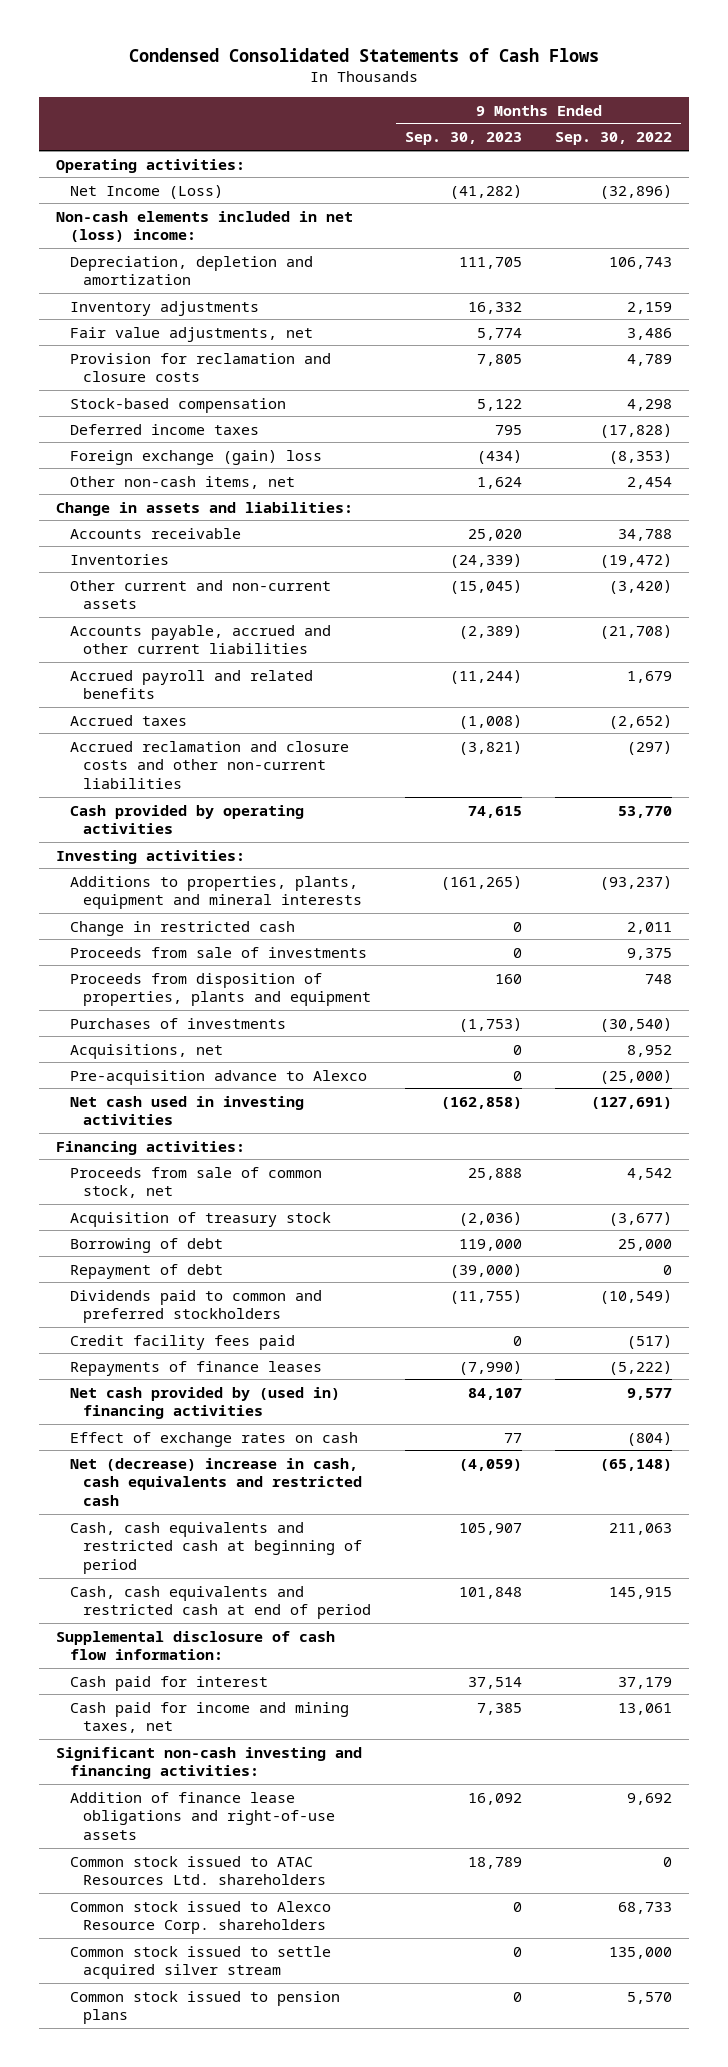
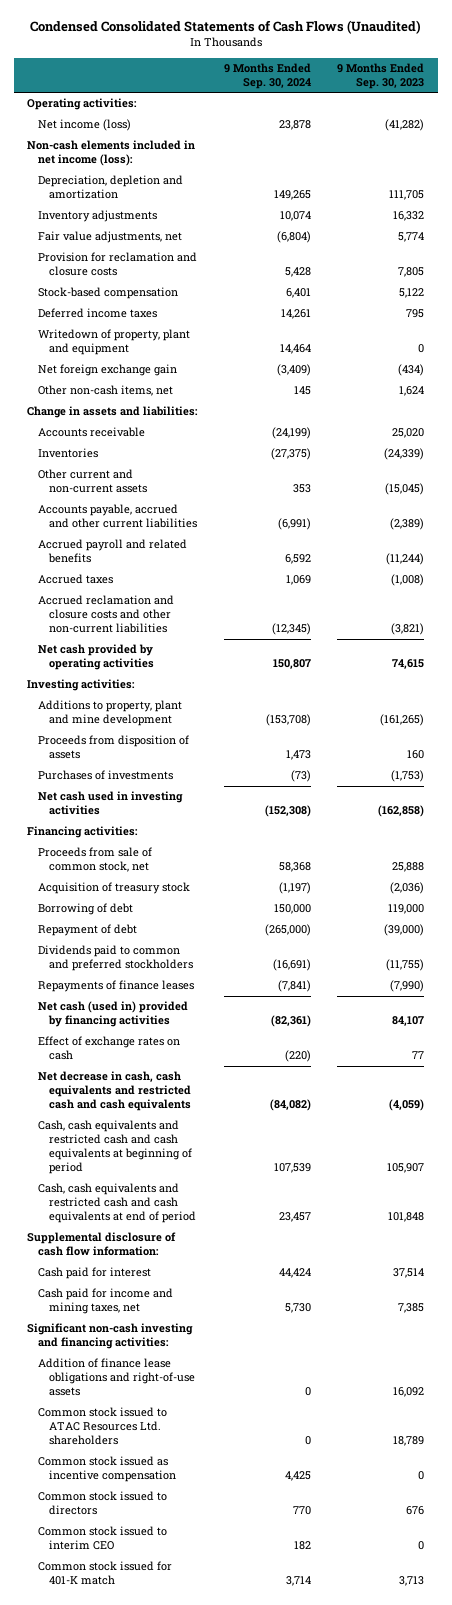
- Condensed Consolidated Statements of Cash Flows
+ Condensed Consolidated Statements of Cash Flows (Unaudited)
- | 9 Months Ended Sep. 30, 2023 | 9 Months Ended Sep. 30, 2022
+ | 9 Months Ended Sep. 30, 2024 | 9 Months Ended Sep. 30, 2023
- Net Income (Loss) | (41,282) | (32,896)
- Non-cash elements included in net (loss) income:
+ Net income (loss) | 23,878 | (41,282)
+ Non-cash elements included in net income (loss):
- Foreign exchange (gain) loss | (434) | (8,353)
+ Writedown of property, plant and equipment | 14,464 | 0
+ Net foreign exchange gain | (3,409) | (434)
- Cash provided by operating activities | 74,615 | 53,770
+ Net cash provided by operating activities | 150,807 | 74,615
- Additions to properties, plants, equipment and mineral interests | (161,265) | (93,237)
- Change in restricted cash | 0 | 2,011
- Proceeds from sale of investments | 0 | 9,375
- Proceeds from disposition of properties, plants and equipment | 160 | 748
+ Additions to property, plant and mine development | (153,708) | (161,265)
+ Proceeds from disposition of assets | 1,473 | 160
- Acquisitions, net | 0 | 8,952
- Pre-acquisition advance to Alexco | 0 | (25,000)
- Credit facility fees paid | 0 | (517)
- Net cash provided by (used in) financing activities | 84,107 | 9,577
+ Net cash (used in) provided by financing activities | (82,361) | 84,107
- Net (decrease) increase in cash, cash equivalents and restricted cash | (4,059) | (65,148)
- Cash, cash equivalents and restricted cash at beginning of period | 105,907 | 211,063
- Cash, cash equivalents and restricted cash at end of period | 101,848 | 145,915
+ Net decrease in cash, cash equivalents and restricted cash and cash equivalents | (84,082) | (4,059)
+ Cash, cash equivalents and restricted cash and cash equivalents at beginning of period | 107,539 | 105,907
+ Cash, cash equivalents and restricted cash and cash equivalents at end of period | 23,457 | 101,848
- Common stock issued to Alexco Resource Corp. shareholders | 0 | 68,733
- Common stock issued to settle acquired silver stream | 0 | 135,000
- Common stock issued to pension plans | 0 | 5,570
+ Common stock issued as incentive compensation | 4,425 | 0
+ Common stock issued to directors | 770 | 676
+ Common stock issued to interim CEO | 182 | 0
+ Common stock issued for 401-K match | 3,714 | 3,713

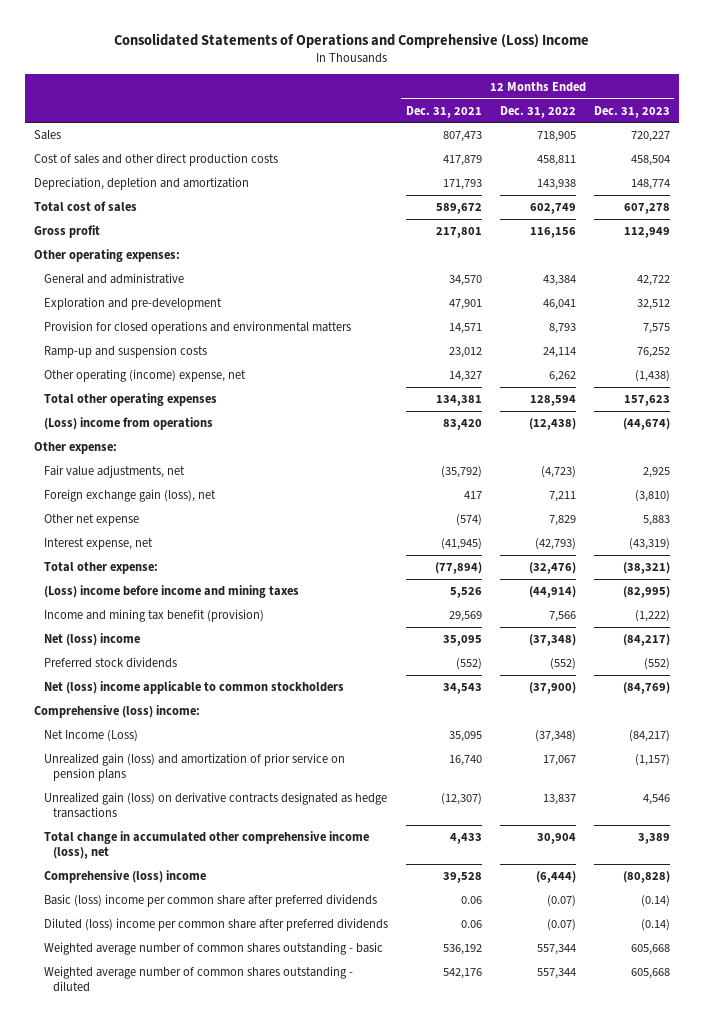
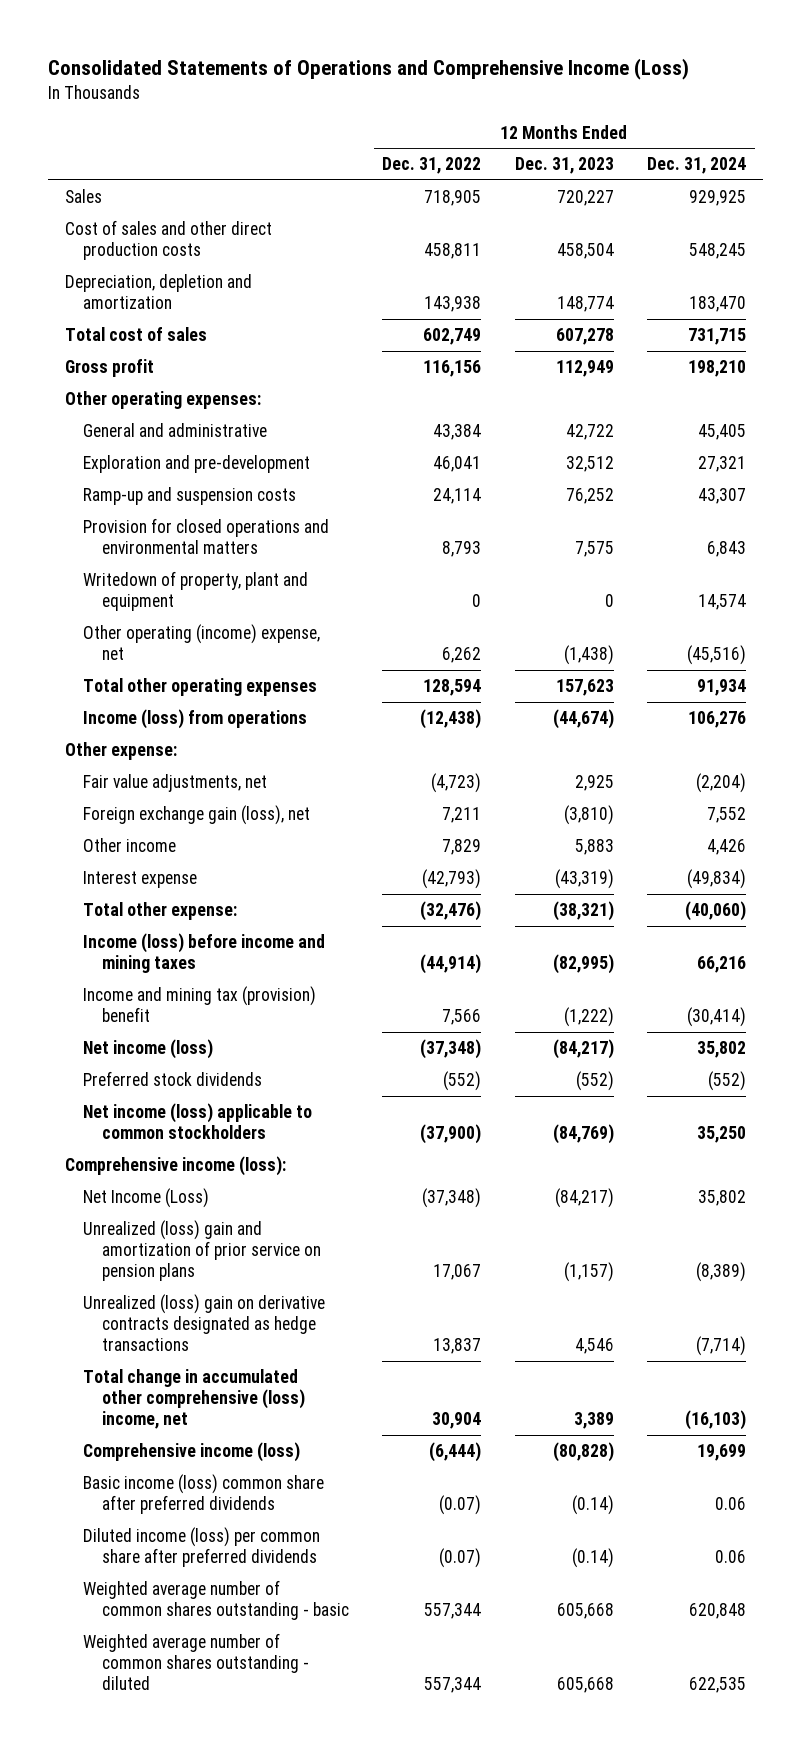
- Consolidated Statements of Operations and Comprehensive (Loss) Income
+ Consolidated Statements of Operations and Comprehensive Income (Loss)
- | 12 Months Ended Dec. 31, 2021 | 12 Months Ended Dec. 31, 2022 | 12 Months Ended Dec. 31, 2023
+ | 12 Months Ended Dec. 31, 2022 | 12 Months Ended Dec. 31, 2023 | 12 Months Ended Dec. 31, 2024
moved down: Provision for closed operations and environmental matters | 8,793 | 7,575 | 6,843
+ Writedown of property, plant and equipment | 0 | 0 | 14,574
- (Loss) income from operations | 83,420 | (12,438) | (44,674)
+ Income (loss) from operations | (12,438) | (44,674) | 106,276
- Other net expense | (574) | 7,829 | 5,883
- Interest expense, net | (41,945) | (42,793) | (43,319)
+ Other income | 7,829 | 5,883 | 4,426
+ Interest expense | (42,793) | (43,319) | (49,834)
- (Loss) income before income and mining taxes | 5,526 | (44,914) | (82,995)
- Income and mining tax benefit (provision) | 29,569 | 7,566 | (1,222)
- Net (loss) income | 35,095 | (37,348) | (84,217)
+ Income (loss) before income and mining taxes | (44,914) | (82,995) | 66,216
+ Income and mining tax (provision) benefit | 7,566 | (1,222) | (30,414)
+ Net income (loss) | (37,348) | (84,217) | 35,802
- Net (loss) income applicable to common stockholders | 34,543 | (37,900) | (84,769)
- Comprehensive (loss) income:
+ Net income (loss) applicable to common stockholders | (37,900) | (84,769) | 35,250
+ Comprehensive income (loss):
- Unrealized gain (loss) and amortization of prior service on pension plans | 16,740 | 17,067 | (1,157)
- Unrealized gain (loss) on derivative contracts designated as hedge transactions | (12,307) | 13,837 | 4,546
- Total change in accumulated other comprehensive income (loss), net | 4,433 | 30,904 | 3,389
- Comprehensive (loss) income | 39,528 | (6,444) | (80,828)
- Basic (loss) income per common share after preferred dividends | 0.06 | (0.07) | (0.14)
- Diluted (loss) income per common share after preferred dividends | 0.06 | (0.07) | (0.14)
+ Unrealized (loss) gain and amortization of prior service on pension plans | 17,067 | (1,157) | (8,389)
+ Unrealized (loss) gain on derivative contracts designated as hedge transactions | 13,837 | 4,546 | (7,714)
+ Total change in accumulated other comprehensive (loss) income, net | 30,904 | 3,389 | (16,103)
+ Comprehensive income (loss) | (6,444) | (80,828) | 19,699
+ Basic income (loss) common share after preferred dividends | (0.07) | (0.14) | 0.06
+ Diluted income (loss) per common share after preferred dividends | (0.07) | (0.14) | 0.06

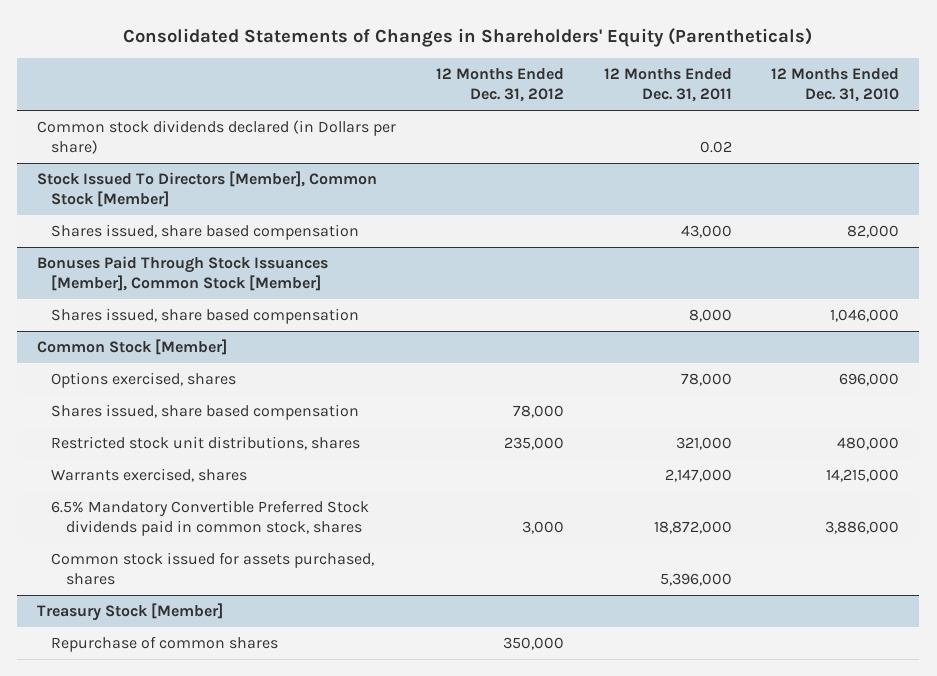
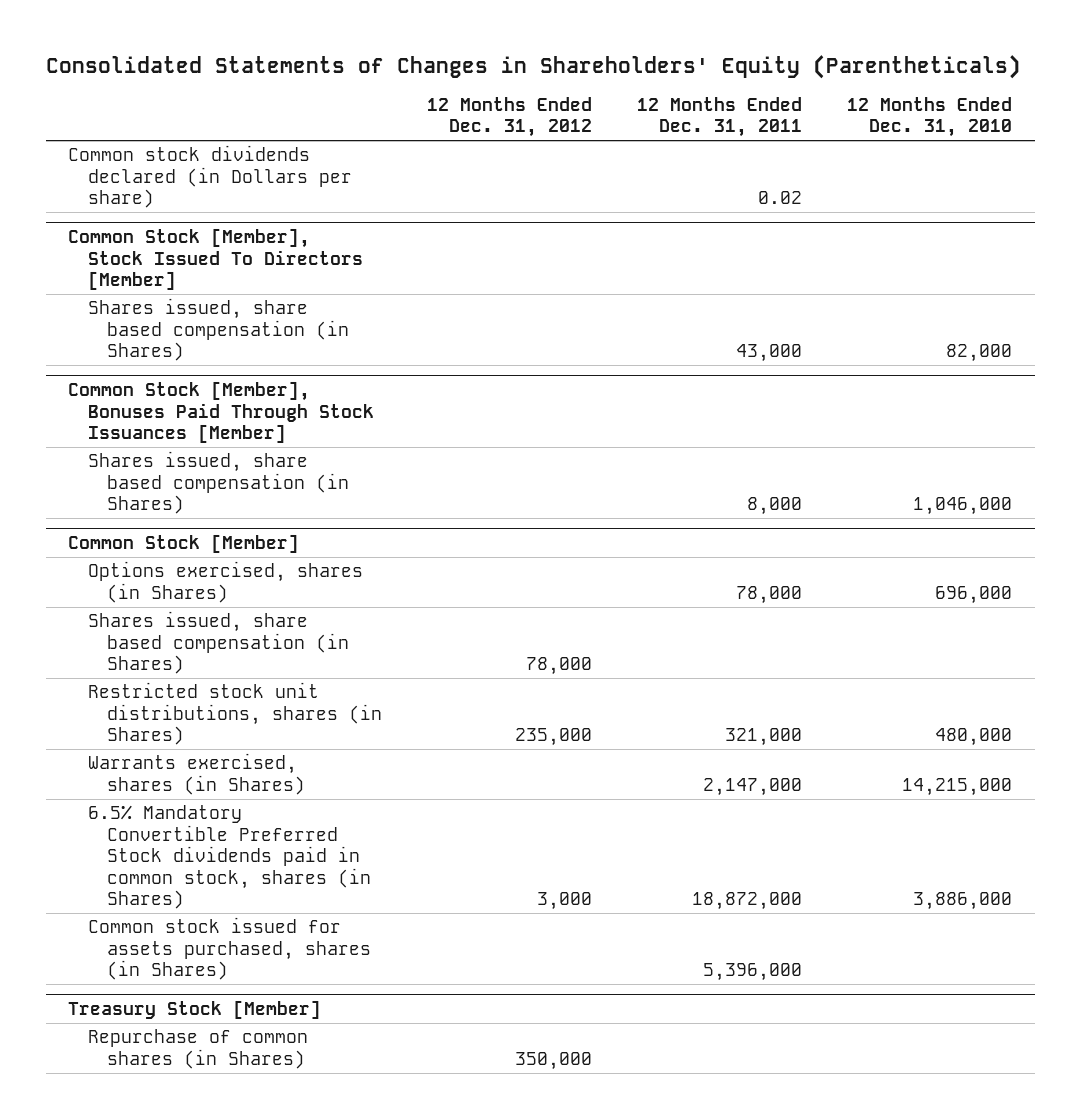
- Stock Issued To Directors [Member], Common Stock [Member]
- Shares issued, share based compensation | | 43,000 | 82,000
- Bonuses Paid Through Stock Issuances [Member], Common Stock [Member]
- Shares issued, share based compensation | | 8,000 | 1,046,000
+ Common Stock [Member], Stock Issued To Directors [Member]
+ Shares issued, share based compensation (in Shares) | | 43,000 | 82,000
+ Common Stock [Member], Bonuses Paid Through Stock Issuances [Member]
+ Shares issued, share based compensation (in Shares) | | 8,000 | 1,046,000
@ Common Stock [Member]
- Options exercised, shares | | 78,000 | 696,000
- Shares issued, share based compensation | 78,000 | |
- Restricted stock unit distributions, shares | 235,000 | 321,000 | 480,000
- Warrants exercised, shares | | 2,147,000 | 14,215,000
- 6.5% Mandatory Convertible Preferred Stock dividends paid in common stock, shares | 3,000 | 18,872,000 | 3,886,000
- Common stock issued for assets purchased, shares | | 5,396,000 |
+ Options exercised, shares (in Shares) | | 78,000 | 696,000
+ Shares issued, share based compensation (in Shares) | 78,000 | |
+ Restricted stock unit distributions, shares (in Shares) | 235,000 | 321,000 | 480,000
+ Warrants exercised, shares (in Shares) | | 2,147,000 | 14,215,000
+ 6.5% Mandatory Convertible Preferred Stock dividends paid in common stock, shares (in Shares) | 3,000 | 18,872,000 | 3,886,000
+ Common stock issued for assets purchased, shares (in Shares) | | 5,396,000 |
@ Treasury Stock [Member]
- Repurchase of common shares | 350,000 | |
+ Repurchase of common shares (in Shares) | 350,000 | |

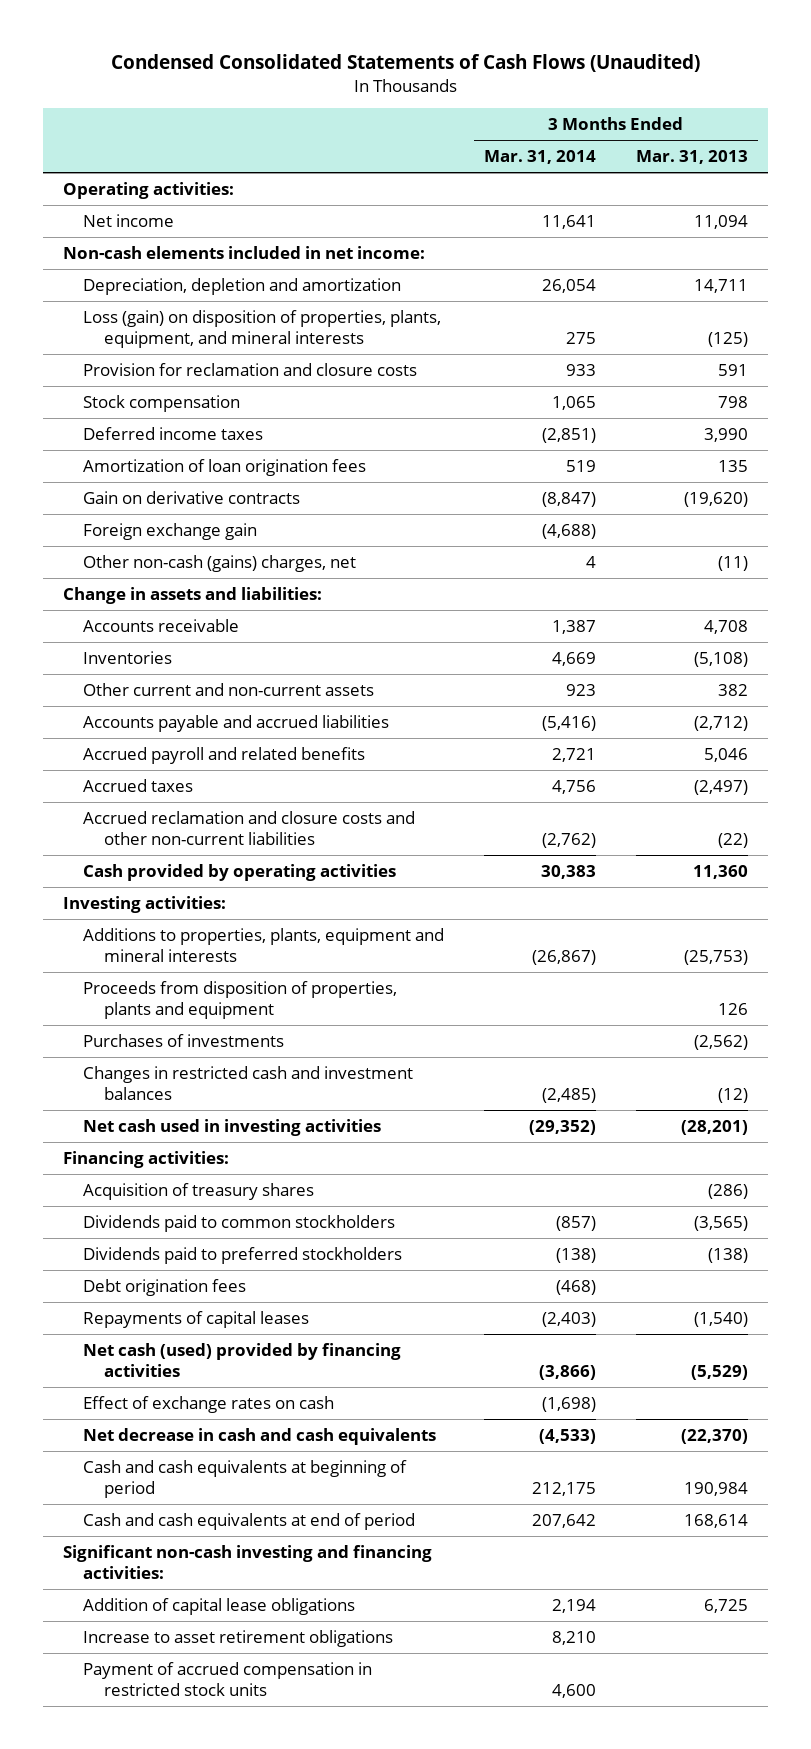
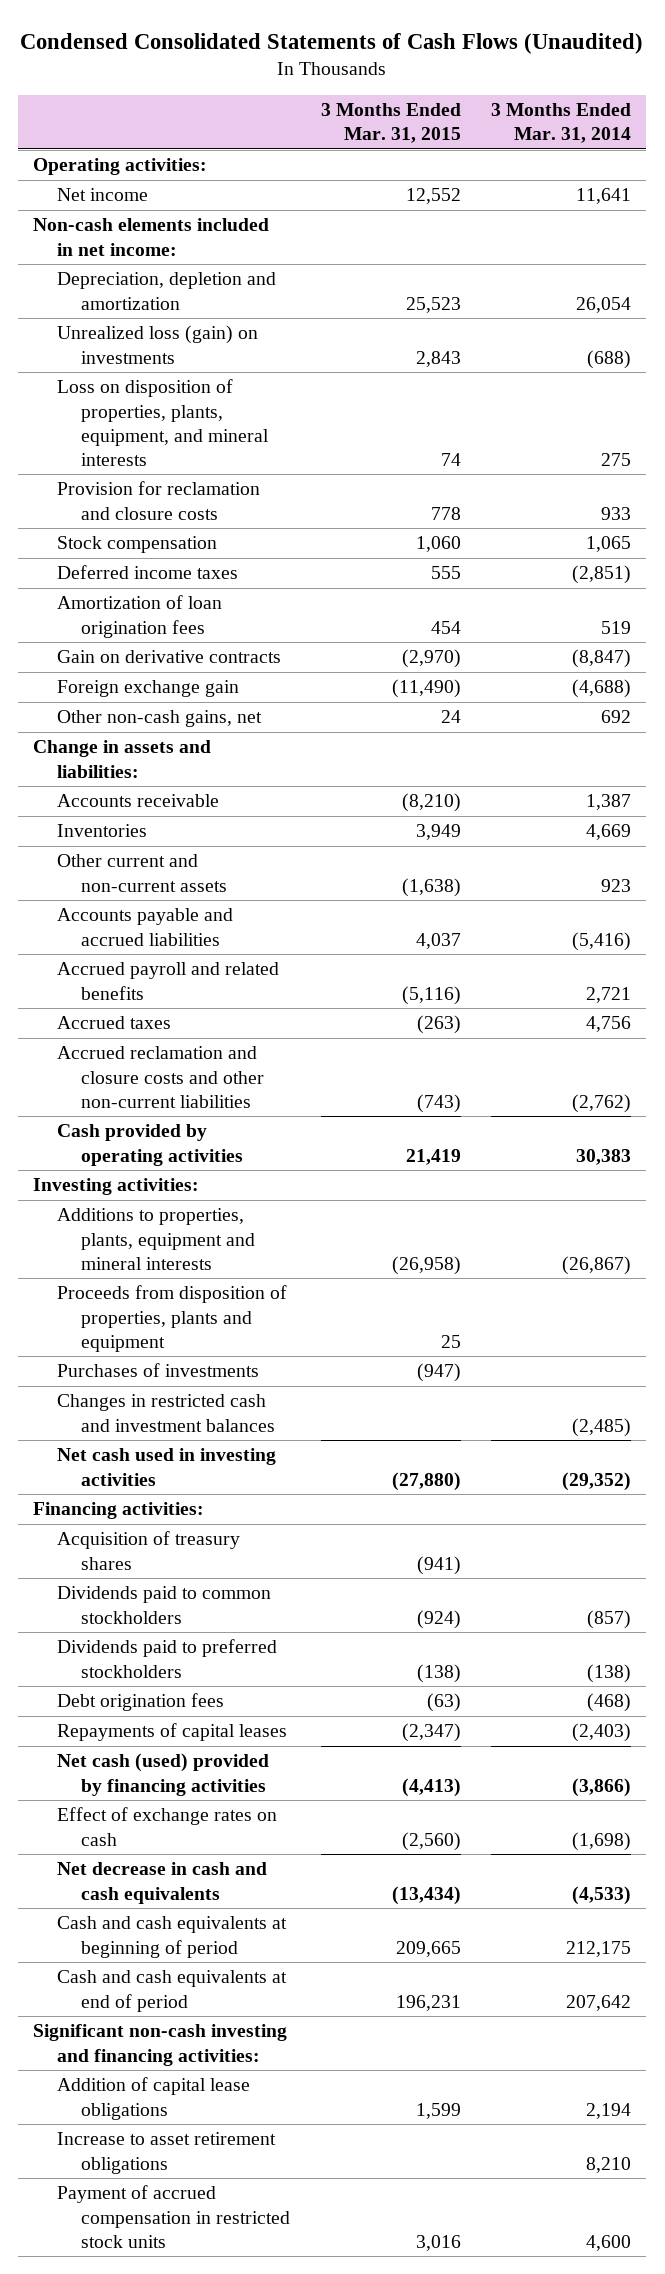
- | 3 Months Ended Mar. 31, 2014 | 3 Months Ended Mar. 31, 2013
+ | 3 Months Ended Mar. 31, 2015 | 3 Months Ended Mar. 31, 2014
- Loss (gain) on disposition of properties, plants, equipment, and mineral interests | 275 | (125)
+ Unrealized loss (gain) on investments | 2,843 | (688)
+ Loss on disposition of properties, plants, equipment, and mineral interests | 74 | 275
- Other non-cash (gains) charges, net | 4 | (11)
+ Other non-cash gains, net | 24 | 692

